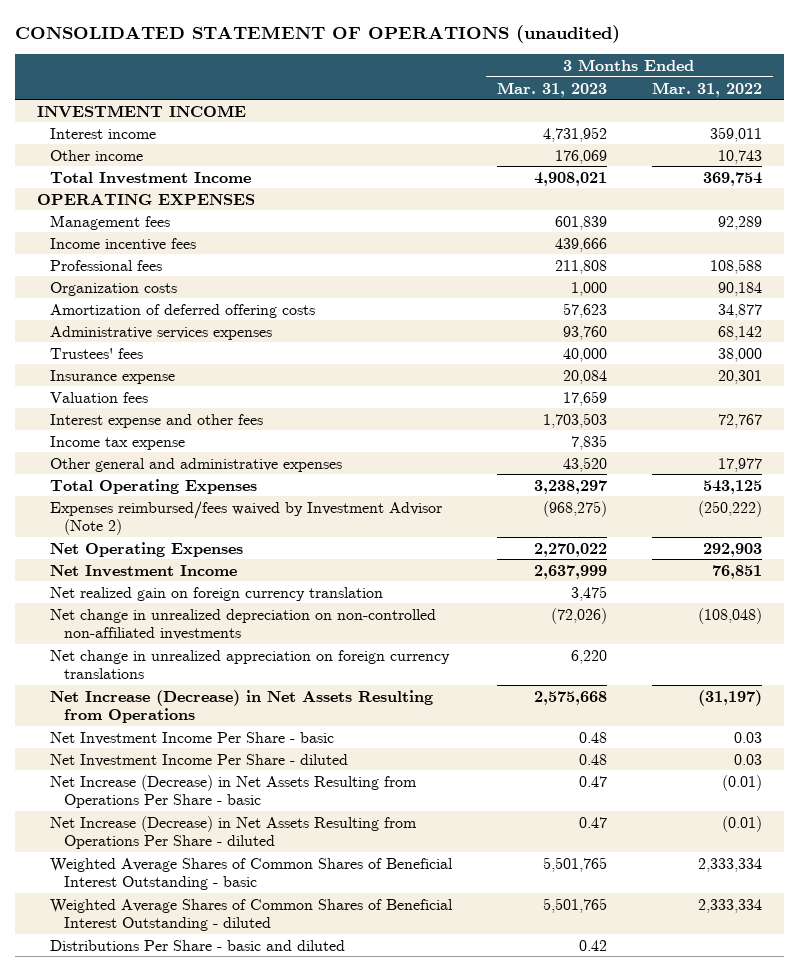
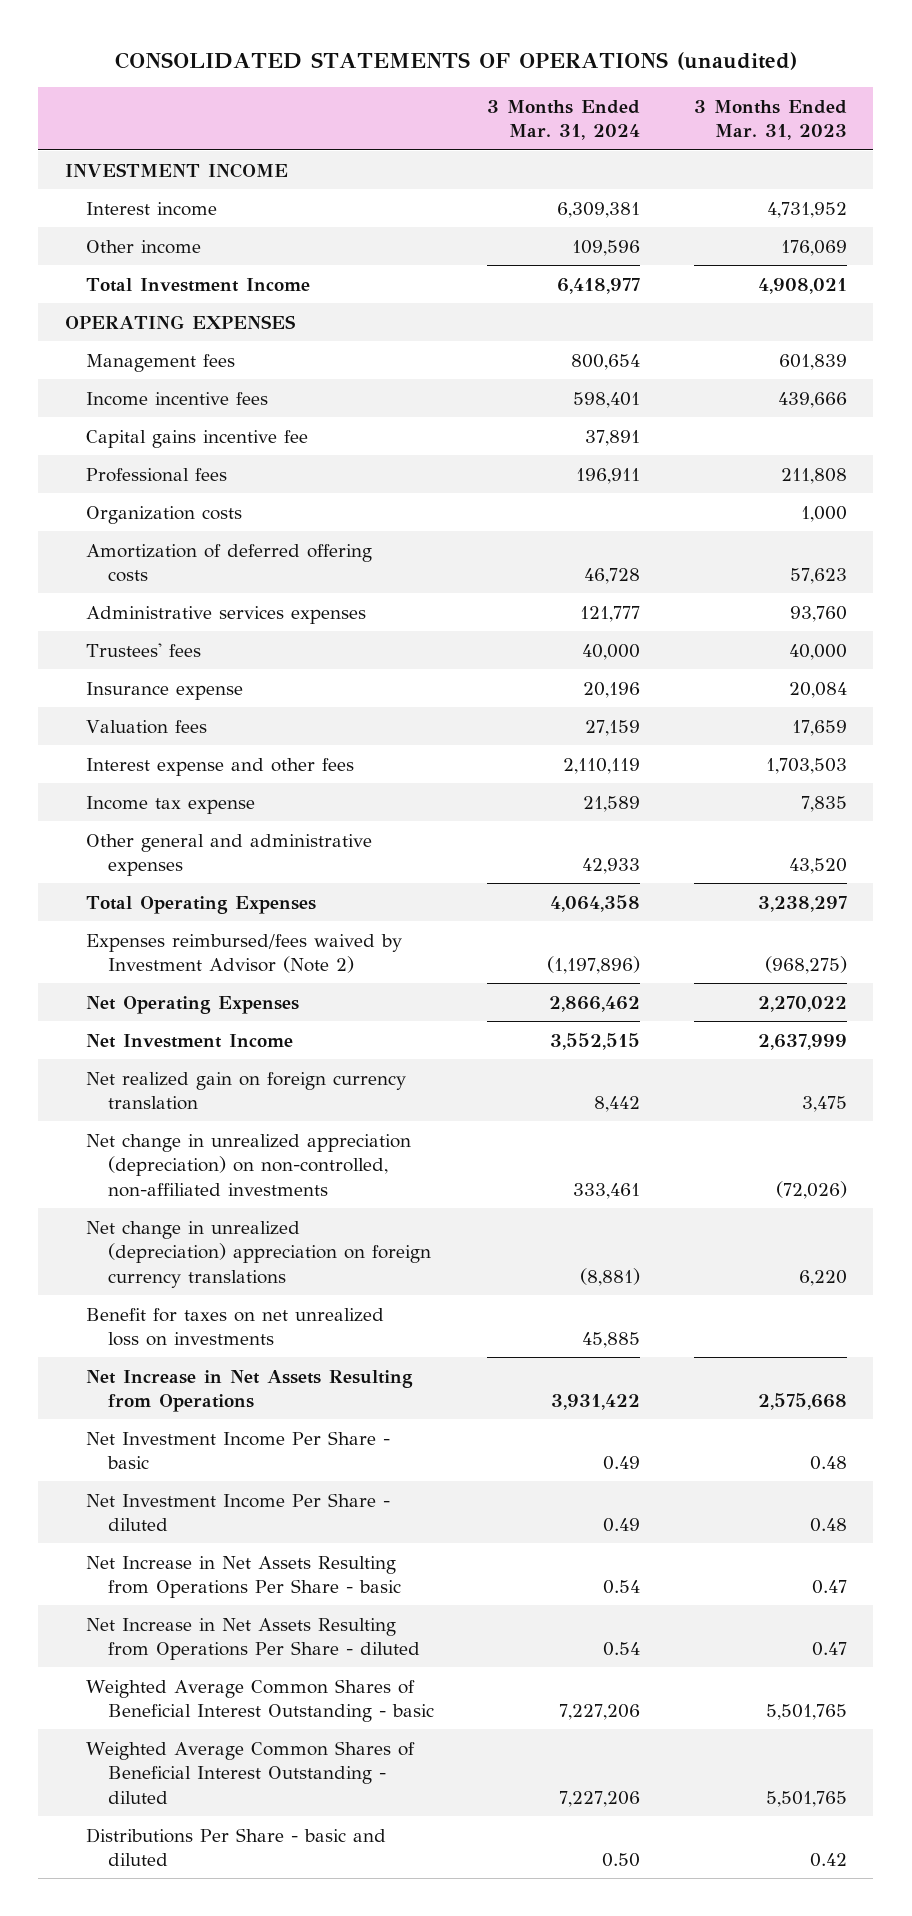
- CONSOLIDATED STATEMENT OF OPERATIONS (unaudited)
+ CONSOLIDATED STATEMENTS OF OPERATIONS (unaudited)
- | 3 Months Ended Mar. 31, 2023 | 3 Months Ended Mar. 31, 2022
+ | 3 Months Ended Mar. 31, 2024 | 3 Months Ended Mar. 31, 2023
+ Capital gains incentive fee | 37,891 |
- Net change in unrealized depreciation on non-controlled non-affiliated investments | (72,026) | (108,048)
- Net change in unrealized appreciation on foreign currency translations | 6,220 |
- Net Increase (Decrease) in Net Assets Resulting from Operations | 2,575,668 | (31,197)
+ Net change in unrealized appreciation (depreciation) on non-controlled, non-affiliated investments | 333,461 | (72,026)
+ Net change in unrealized (depreciation) appreciation on foreign currency translations | (8,881) | 6,220
+ Benefit for taxes on net unrealized loss on investments | 45,885 |
+ Net Increase in Net Assets Resulting from Operations | 3,931,422 | 2,575,668
- Net Increase (Decrease) in Net Assets Resulting from Operations Per Share - basic | 0.47 | (0.01)
- Net Increase (Decrease) in Net Assets Resulting from Operations Per Share - diluted | 0.47 | (0.01)
- Weighted Average Shares of Common Shares of Beneficial Interest Outstanding - basic | 5,501,765 | 2,333,334
- Weighted Average Shares of Common Shares of Beneficial Interest Outstanding - diluted | 5,501,765 | 2,333,334
+ Net Increase in Net Assets Resulting from Operations Per Share - basic | 0.54 | 0.47
+ Net Increase in Net Assets Resulting from Operations Per Share - diluted | 0.54 | 0.47
+ Weighted Average Common Shares of Beneficial Interest Outstanding - basic | 7,227,206 | 5,501,765
+ Weighted Average Common Shares of Beneficial Interest Outstanding - diluted | 7,227,206 | 5,501,765

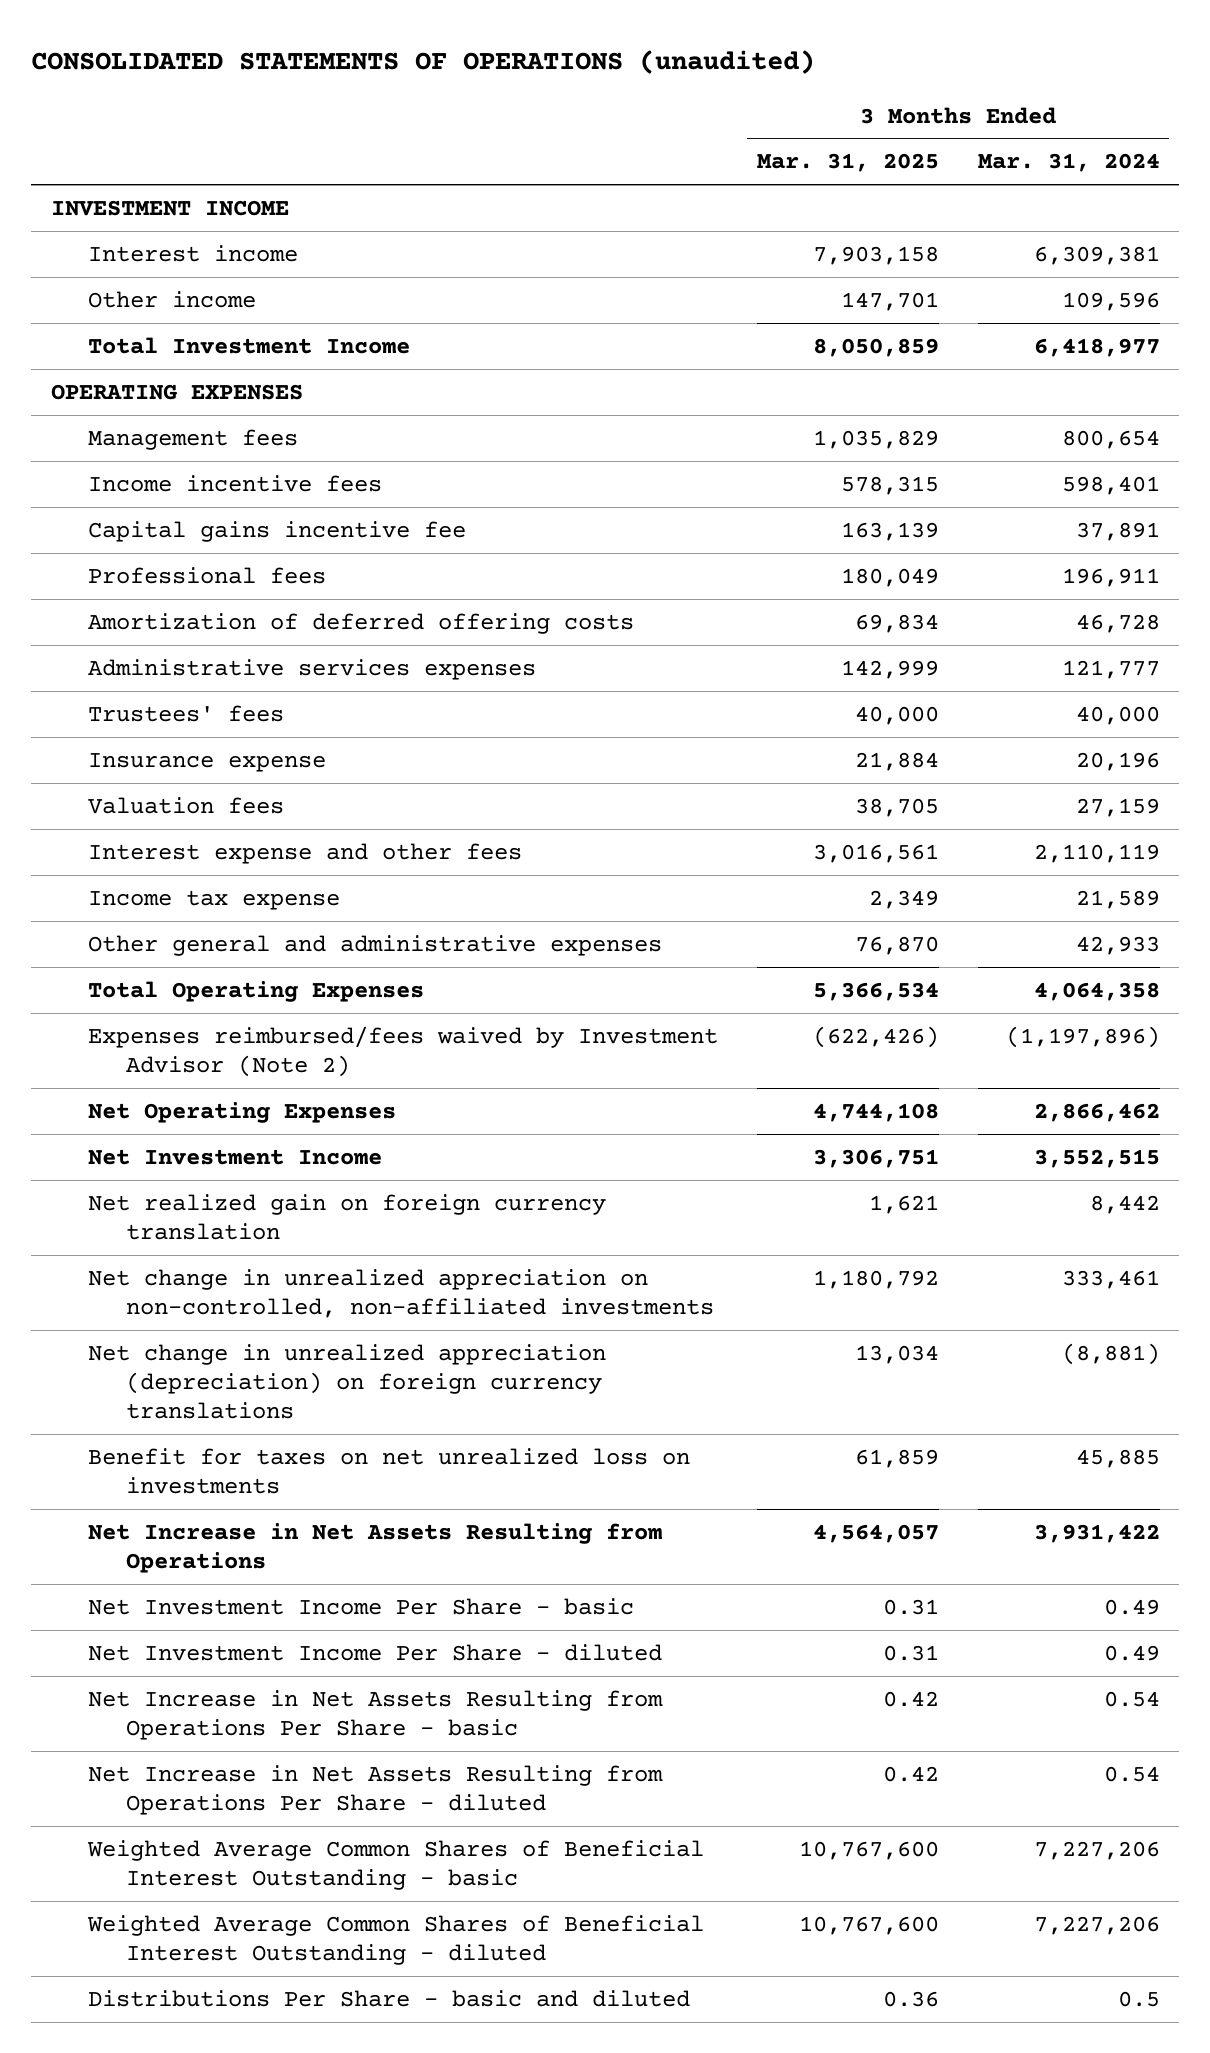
- | 3 Months Ended Mar. 31, 2024 | 3 Months Ended Mar. 31, 2023
+ | 3 Months Ended Mar. 31, 2025 | 3 Months Ended Mar. 31, 2024
- Organization costs | | 1,000
- Net change in unrealized appreciation (depreciation) on non-controlled, non-affiliated investments | 333,461 | (72,026)
- Net change in unrealized (depreciation) appreciation on foreign currency translations | (8,881) | 6,220
+ Net change in unrealized appreciation on non-controlled, non-affiliated investments | 1,180,792 | 333,461
+ Net change in unrealized appreciation (depreciation) on foreign currency translations | 13,034 | (8,881)
- Distributions Per Share - basic and diluted | 0.50 | 0.42
+ Distributions Per Share - basic and diluted | 0.36 | 0.5

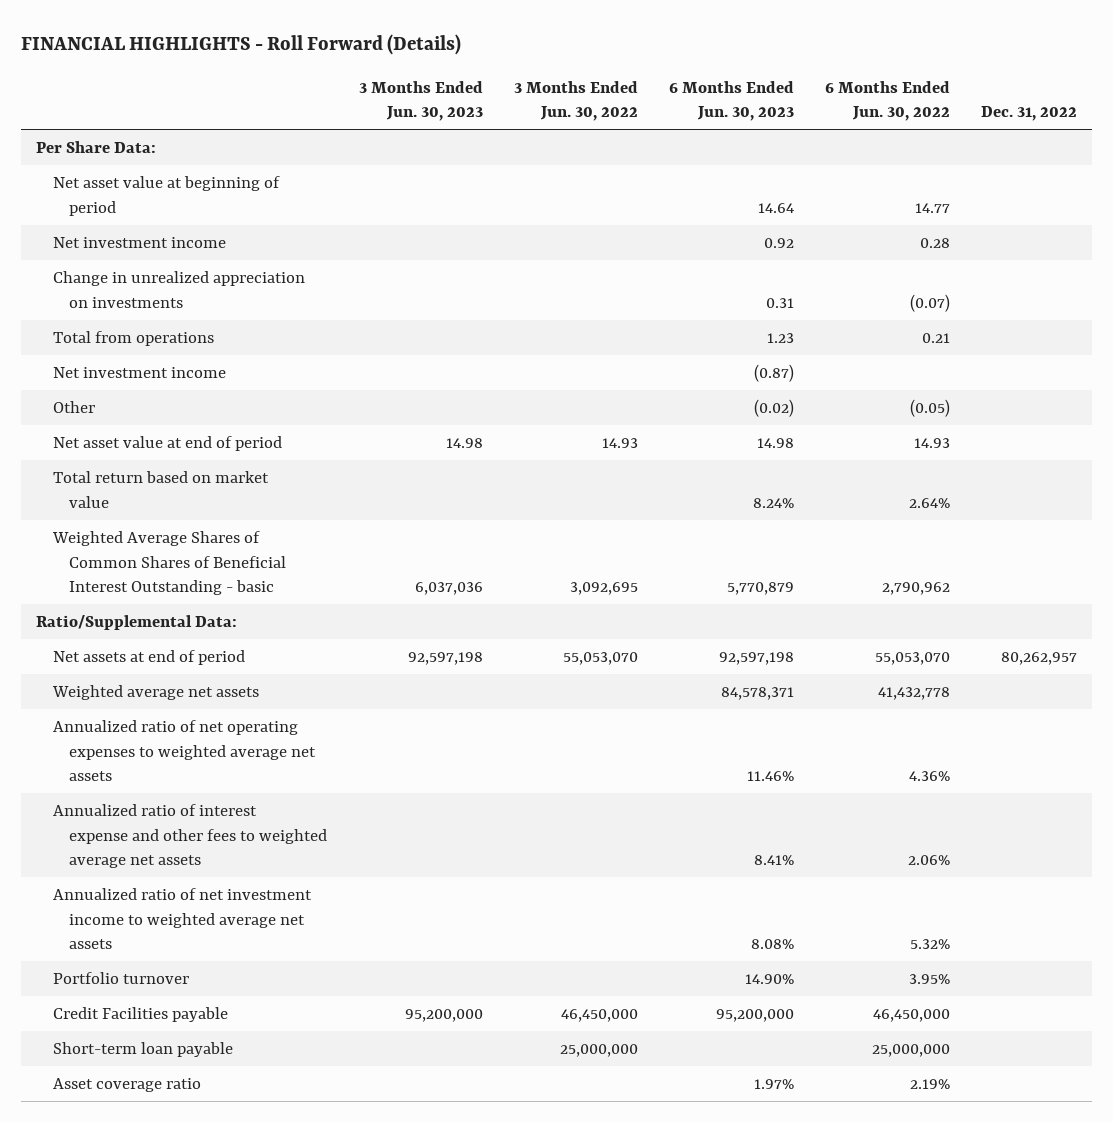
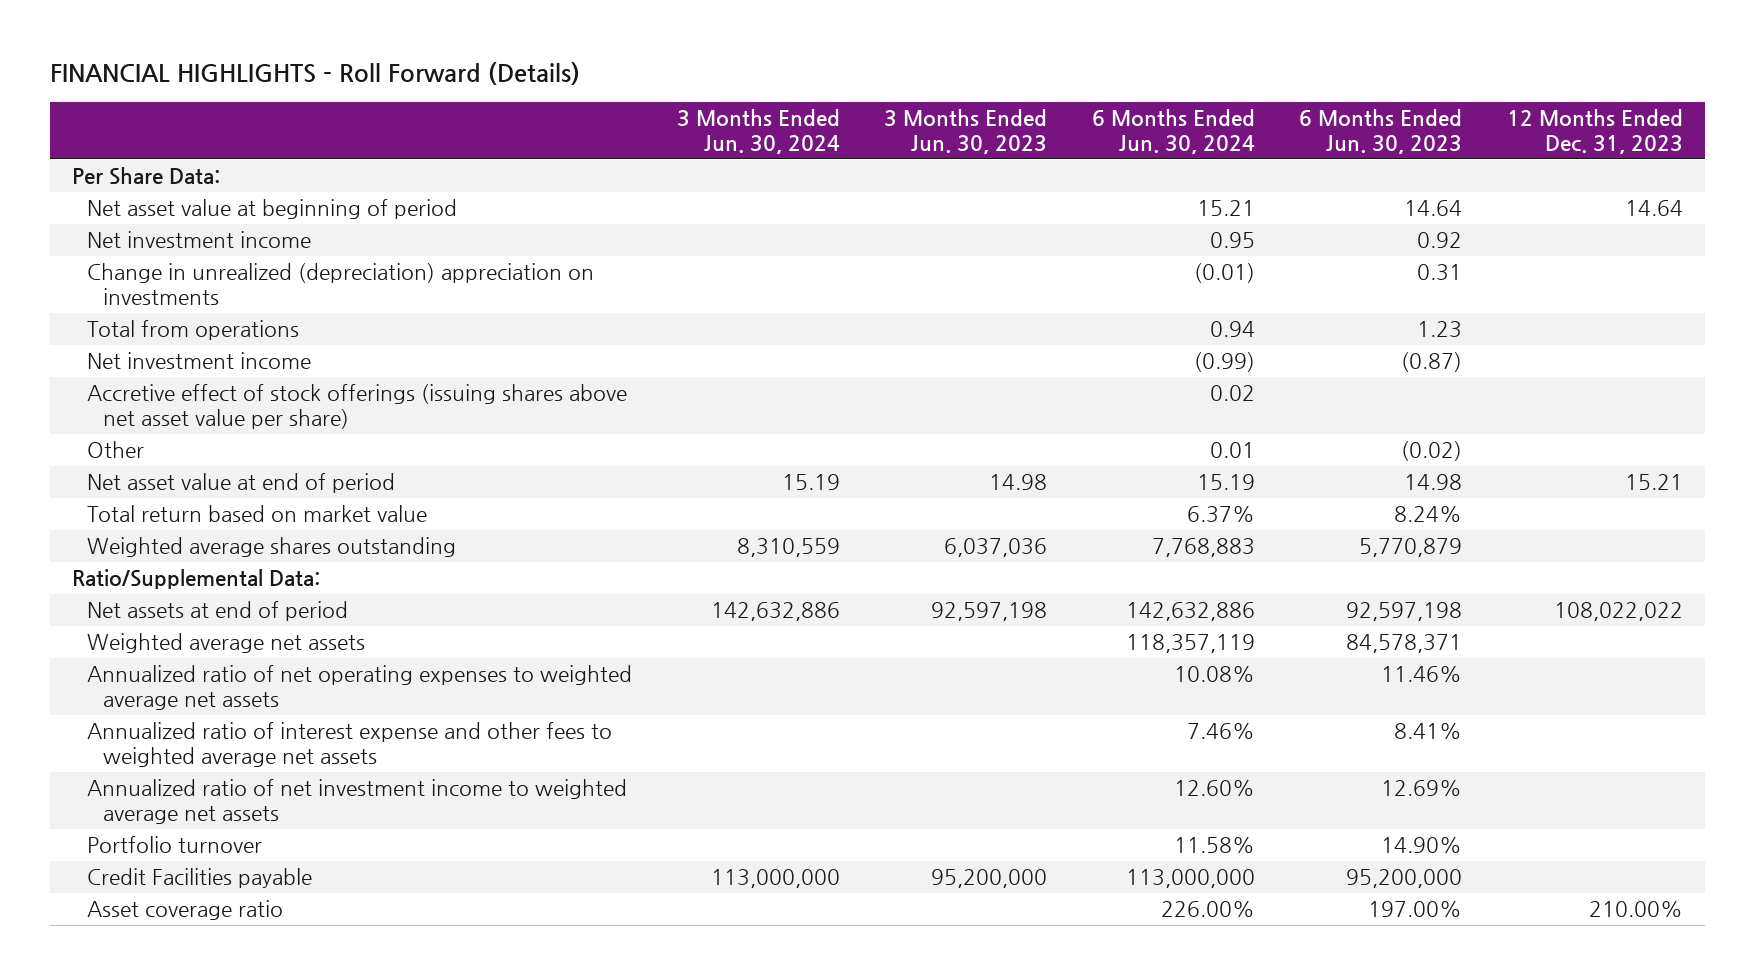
- | 3 Months Ended Jun. 30, 2023 | 3 Months Ended Jun. 30, 2022 | 6 Months Ended Jun. 30, 2023 | 6 Months Ended Jun. 30, 2022 | Dec. 31, 2022
+ | 3 Months Ended Jun. 30, 2024 | 3 Months Ended Jun. 30, 2023 | 6 Months Ended Jun. 30, 2024 | 6 Months Ended Jun. 30, 2023 | 12 Months Ended Dec. 31, 2023
- Change in unrealized appreciation on investments | | | 0.31 | (0.07) |
+ Change in unrealized (depreciation) appreciation on investments | | | (0.01) | 0.31 |
+ Accretive effect of stock offerings (issuing shares above net asset value per share) | | | 0.02 | |
- Weighted Average Shares of Common Shares of Beneficial Interest Outstanding - basic | 6,037,036 | 3,092,695 | 5,770,879 | 2,790,962 |
+ Weighted average shares outstanding | 8,310,559 | 6,037,036 | 7,768,883 | 5,770,879 |
- Annualized ratio of net investment income to weighted average net assets | | | 8.08% | 5.32% |
+ Annualized ratio of net investment income to weighted average net assets | | | 12.60% | 12.69% |
- Short-term loan payable | | 25,000,000 | | 25,000,000 |
- Asset coverage ratio | | | 1.97% | 2.19% |
+ Asset coverage ratio | | | 226.00% | 197.00% | 210.00%

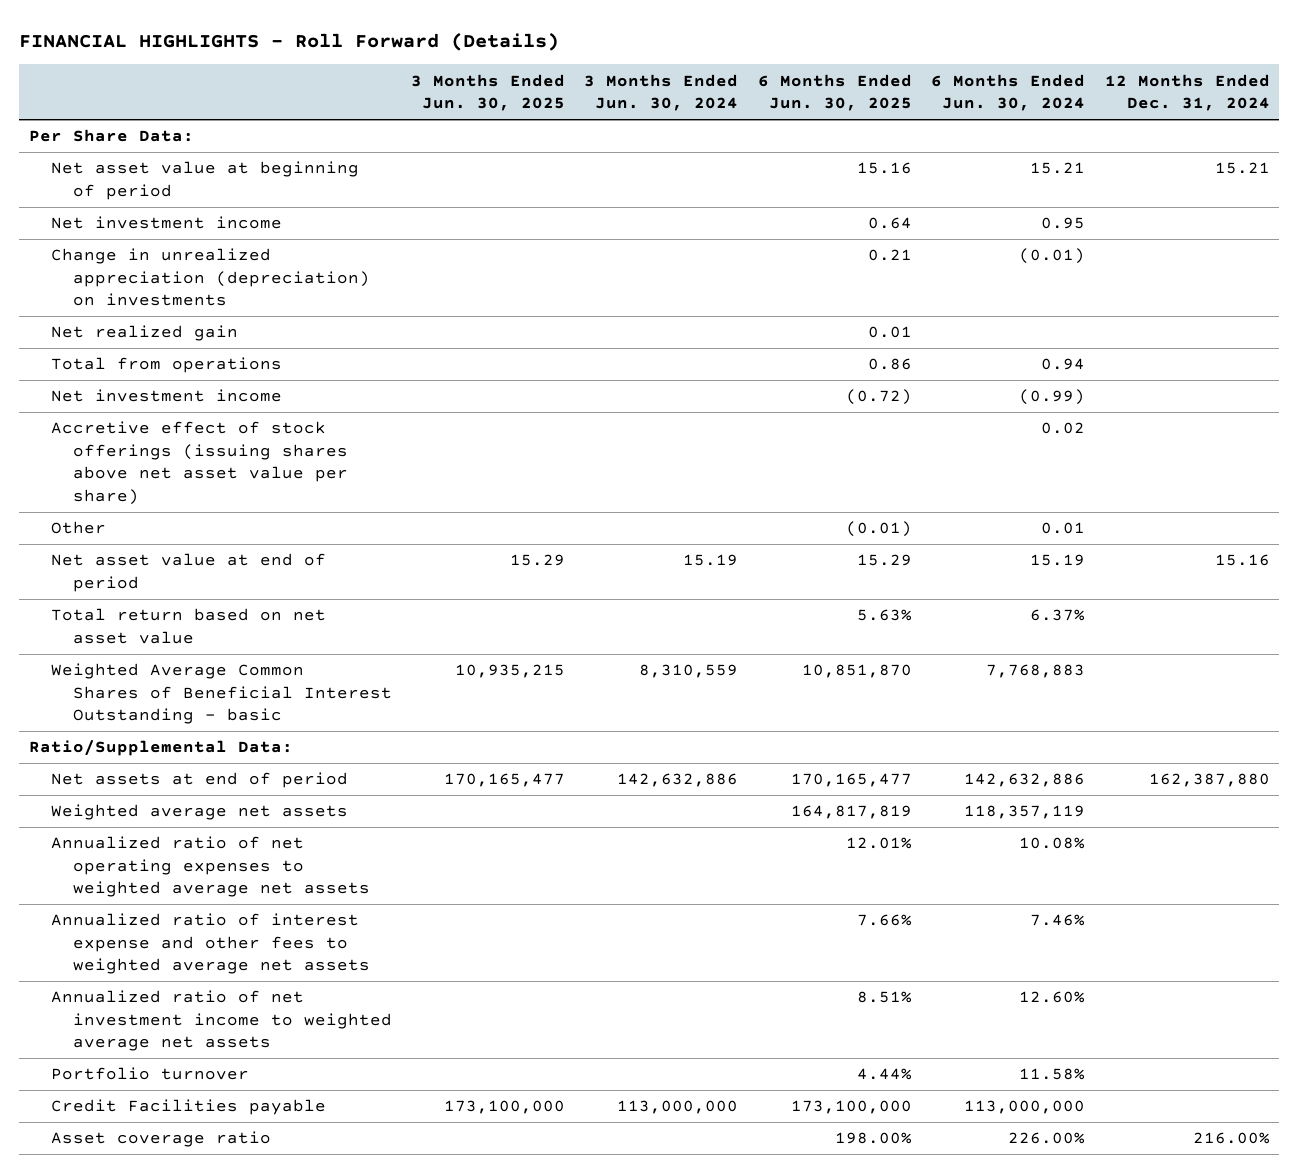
- | 3 Months Ended Jun. 30, 2024 | 3 Months Ended Jun. 30, 2023 | 6 Months Ended Jun. 30, 2024 | 6 Months Ended Jun. 30, 2023 | 12 Months Ended Dec. 31, 2023
+ | 3 Months Ended Jun. 30, 2025 | 3 Months Ended Jun. 30, 2024 | 6 Months Ended Jun. 30, 2025 | 6 Months Ended Jun. 30, 2024 | 12 Months Ended Dec. 31, 2024
- Change in unrealized (depreciation) appreciation on investments | | | (0.01) | 0.31 |
+ Change in unrealized appreciation (depreciation) on investments | | | 0.21 | (0.01) |
+ Net realized gain | | | 0.01 | |
- Total return based on market value | | | 6.37% | 8.24% |
- Weighted average shares outstanding | 8,310,559 | 6,037,036 | 7,768,883 | 5,770,879 |
+ Total return based on net asset value | | | 5.63% | 6.37% |
+ Weighted Average Common Shares of Beneficial Interest Outstanding - basic | 10,935,215 | 8,310,559 | 10,851,870 | 7,768,883 |

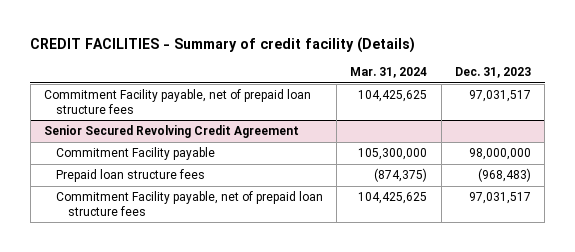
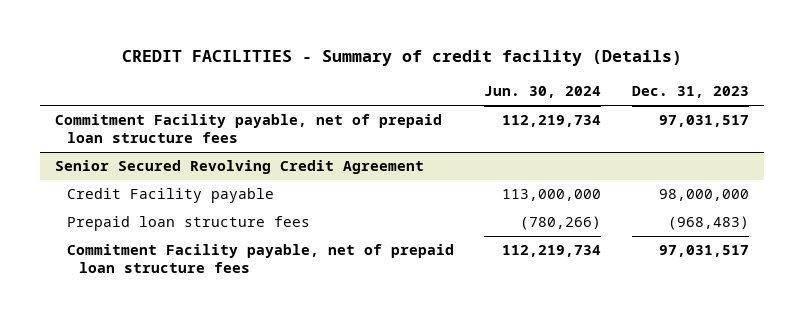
- | Mar. 31, 2024 | Dec. 31, 2023
+ | Jun. 30, 2024 | Dec. 31, 2023
@ Senior Secured Revolving Credit Agreement
- Commitment Facility payable | 105,300,000 | 98,000,000
+ Credit Facility payable | 113,000,000 | 98,000,000

